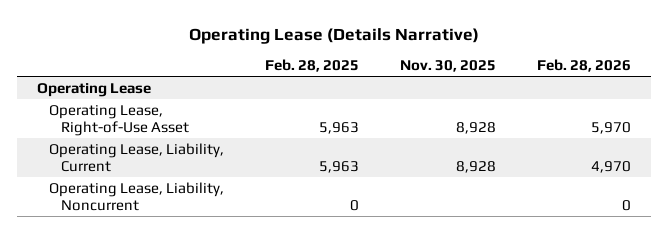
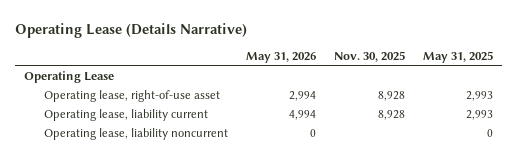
- | Feb. 28, 2025 | Nov. 30, 2025 | Feb. 28, 2026
+ | May 31, 2026 | Nov. 30, 2025 | May 31, 2025
- Operating Lease, Right-of-Use Asset | 5,963 | 8,928 | 5,970
- Operating Lease, Liability, Current | 5,963 | 8,928 | 4,970
- Operating Lease, Liability, Noncurrent | 0 | | 0
+ Operating lease, right-of-use asset | 2,994 | 8,928 | 2,993
+ Operating lease, liability current | 4,994 | 8,928 | 2,993
+ Operating lease, liability noncurrent | 0 | | 0

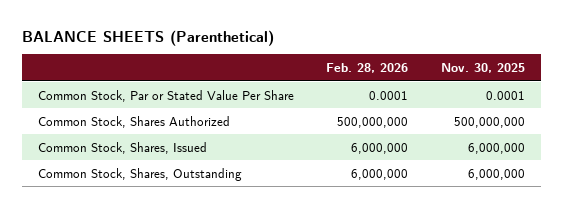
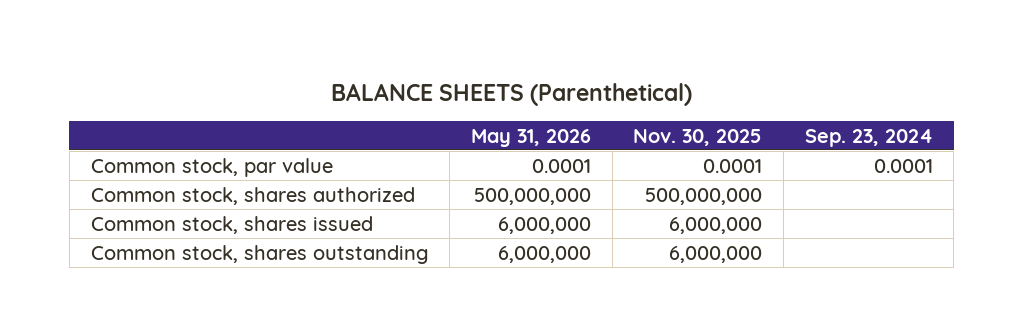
- | Feb. 28, 2026 | Nov. 30, 2025
+ | May 31, 2026 | Nov. 30, 2025 | Sep. 23, 2024
- Common Stock, Par or Stated Value Per Share | 0.0001 | 0.0001
- Common Stock, Shares Authorized | 500,000,000 | 500,000,000
- Common Stock, Shares, Issued | 6,000,000 | 6,000,000
- Common Stock, Shares, Outstanding | 6,000,000 | 6,000,000
+ Common stock, par value | 0.0001 | 0.0001 | 0.0001
+ Common stock, shares authorized | 500,000,000 | 500,000,000 |
+ Common stock, shares issued | 6,000,000 | 6,000,000 |
+ Common stock, shares outstanding | 6,000,000 | 6,000,000 |

